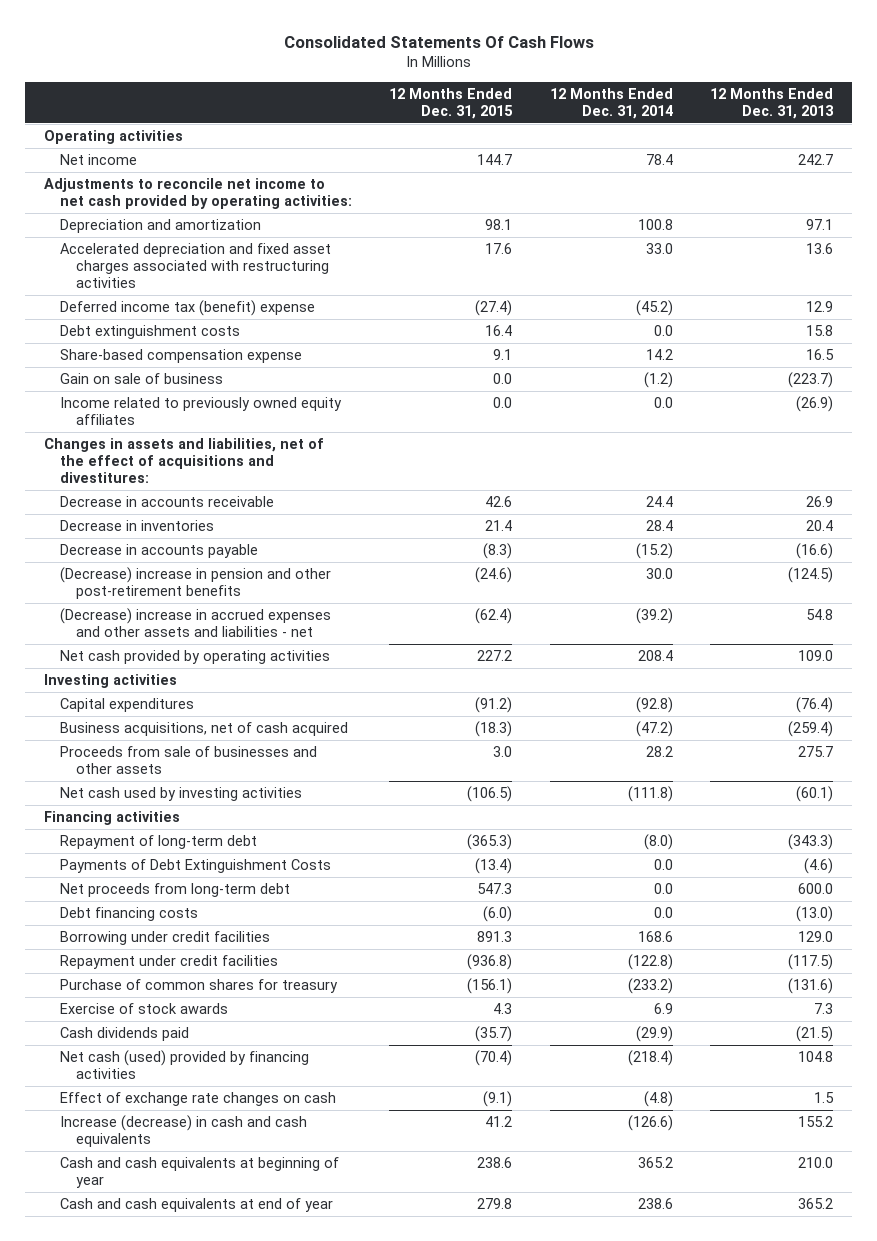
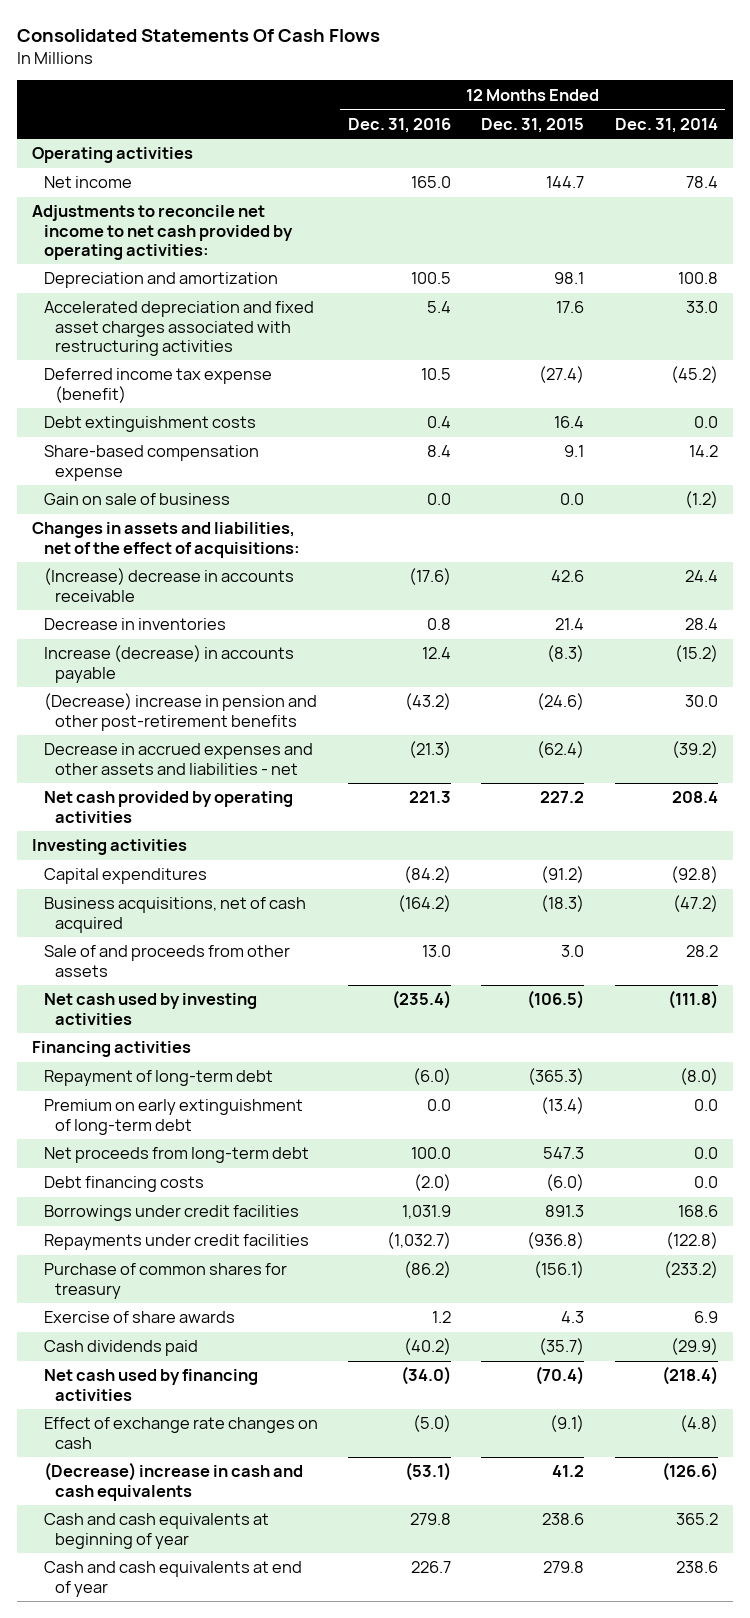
- | 12 Months Ended Dec. 31, 2015 | 12 Months Ended Dec. 31, 2014 | 12 Months Ended Dec. 31, 2013
+ | 12 Months Ended Dec. 31, 2016 | 12 Months Ended Dec. 31, 2015 | 12 Months Ended Dec. 31, 2014
- Deferred income tax (benefit) expense | (27.4) | (45.2) | 12.9
+ Deferred income tax expense (benefit) | 10.5 | (27.4) | (45.2)
- Income related to previously owned equity affiliates | 0.0 | 0.0 | (26.9)
- Changes in assets and liabilities, net of the effect of acquisitions and divestitures:
- Decrease in accounts receivable | 42.6 | 24.4 | 26.9
+ Changes in assets and liabilities, net of the effect of acquisitions:
+ (Increase) decrease in accounts receivable | (17.6) | 42.6 | 24.4
- Decrease in accounts payable | (8.3) | (15.2) | (16.6)
+ Increase (decrease) in accounts payable | 12.4 | (8.3) | (15.2)
- (Decrease) increase in accrued expenses and other assets and liabilities - net | (62.4) | (39.2) | 54.8
+ Decrease in accrued expenses and other assets and liabilities - net | (21.3) | (62.4) | (39.2)
- Proceeds from sale of businesses and other assets | 3.0 | 28.2 | 275.7
+ Sale of and proceeds from other assets | 13.0 | 3.0 | 28.2
- Payments of Debt Extinguishment Costs | (13.4) | 0.0 | (4.6)
+ Premium on early extinguishment of long-term debt | 0.0 | (13.4) | 0.0
- Borrowing under credit facilities | 891.3 | 168.6 | 129.0
- Repayment under credit facilities | (936.8) | (122.8) | (117.5)
+ Borrowings under credit facilities | 1,031.9 | 891.3 | 168.6
+ Repayments under credit facilities | (1,032.7) | (936.8) | (122.8)
- Exercise of stock awards | 4.3 | 6.9 | 7.3
+ Exercise of share awards | 1.2 | 4.3 | 6.9
- Net cash (used) provided by financing activities | (70.4) | (218.4) | 104.8
+ Net cash used by financing activities | (34.0) | (70.4) | (218.4)
- Increase (decrease) in cash and cash equivalents | 41.2 | (126.6) | 155.2
+ (Decrease) increase in cash and cash equivalents | (53.1) | 41.2 | (126.6)

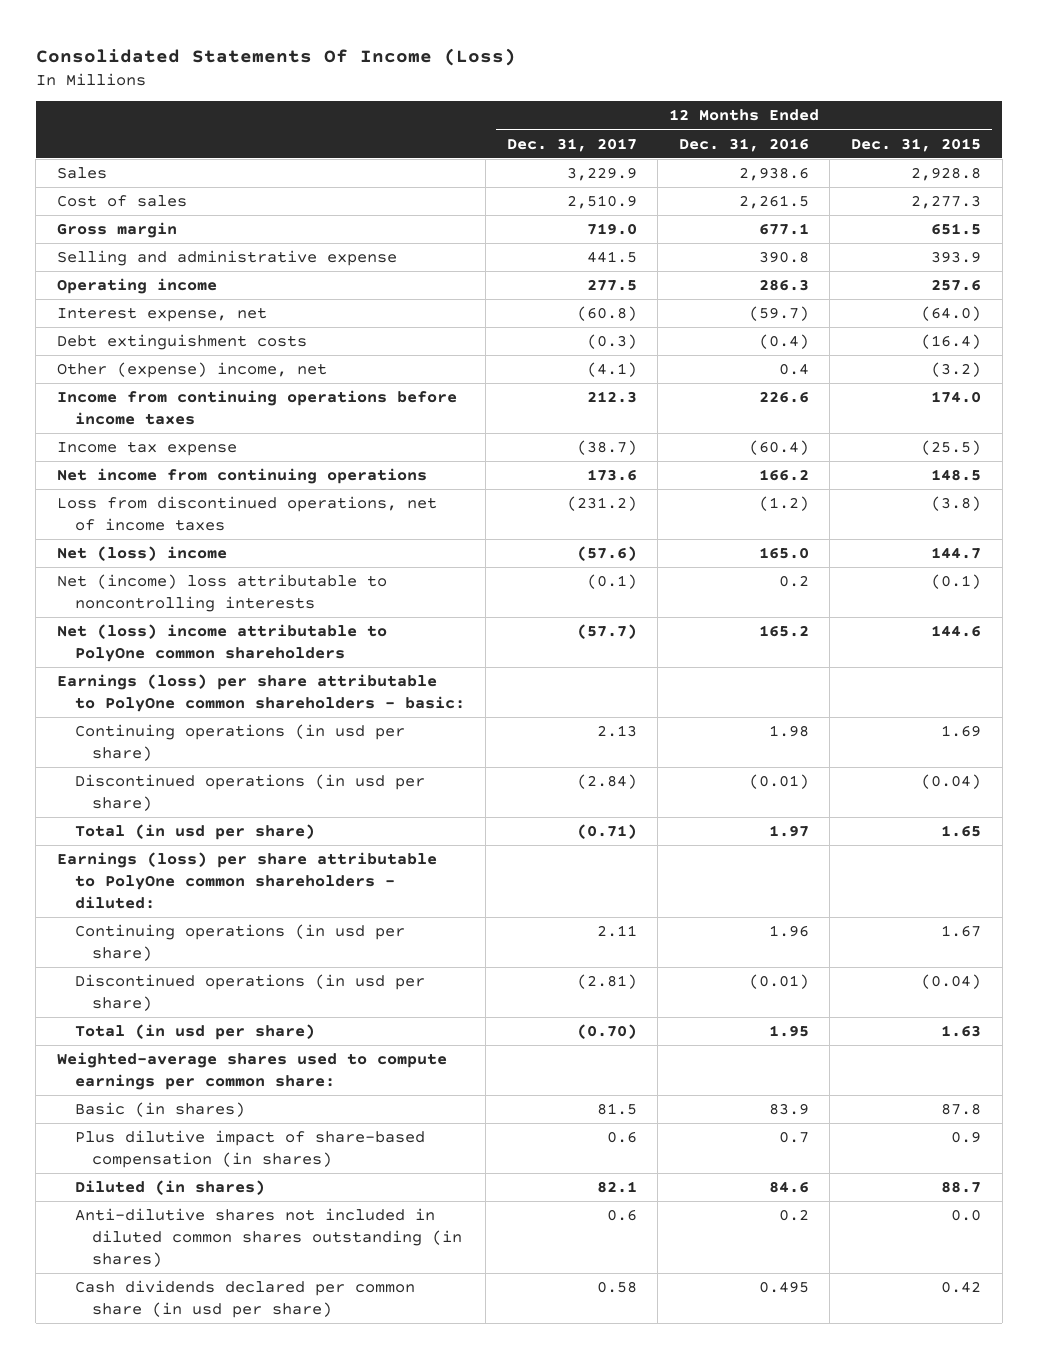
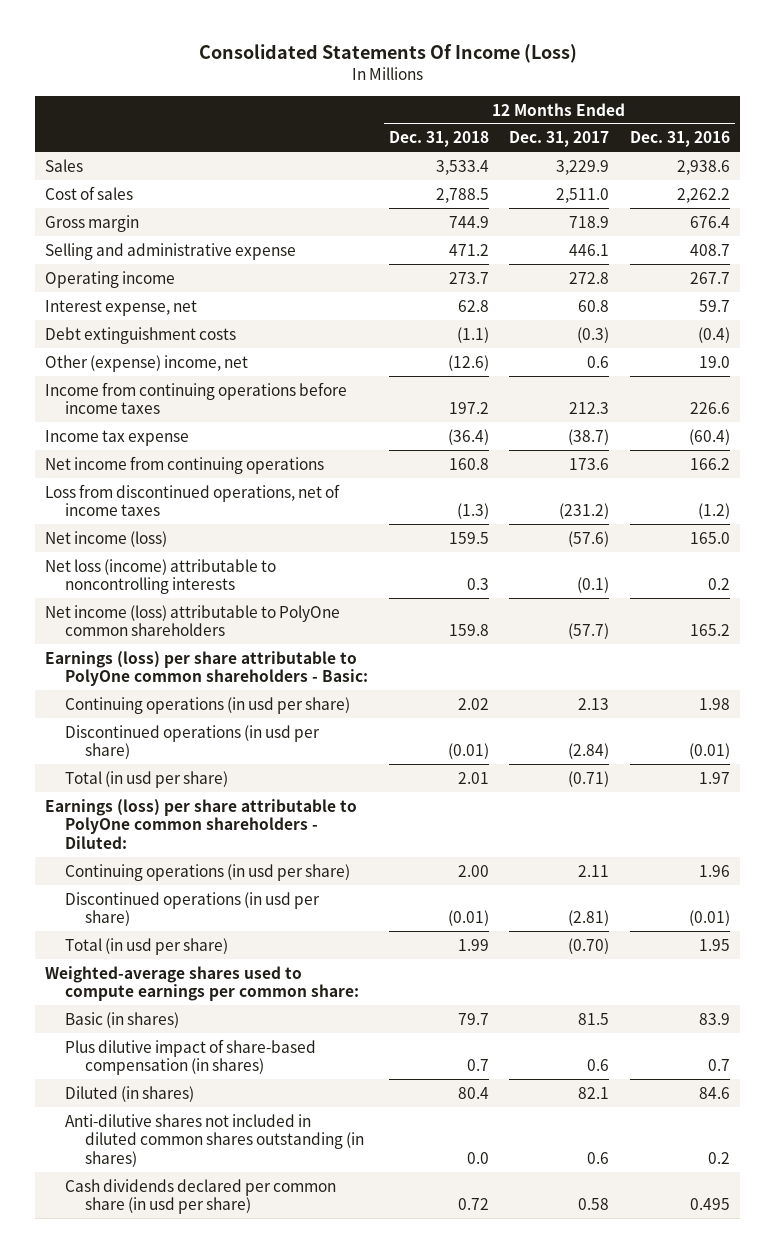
- | 12 Months Ended Dec. 31, 2017 | 12 Months Ended Dec. 31, 2016 | 12 Months Ended Dec. 31, 2015
+ | 12 Months Ended Dec. 31, 2018 | 12 Months Ended Dec. 31, 2017 | 12 Months Ended Dec. 31, 2016
- Cost of sales | 2,510.9 | 2,261.5 | 2,277.3
- Gross margin | 719.0 | 677.1 | 651.5
- Selling and administrative expense | 441.5 | 390.8 | 393.9
- Operating income | 277.5 | 286.3 | 257.6
- Interest expense, net | (60.8) | (59.7) | (64.0)
+ Cost of sales | 2,788.5 | 2,511.0 | 2,262.2
+ Gross margin | 744.9 | 718.9 | 676.4
+ Selling and administrative expense | 471.2 | 446.1 | 408.7
+ Operating income | 273.7 | 272.8 | 267.7
+ Interest expense, net | 62.8 | 60.8 | 59.7
- Other (expense) income, net | (4.1) | 0.4 | (3.2)
+ Other (expense) income, net | (12.6) | 0.6 | 19.0
- Net (loss) income | (57.6) | 165.0 | 144.7
- Net (income) loss attributable to noncontrolling interests | (0.1) | 0.2 | (0.1)
- Net (loss) income attributable to PolyOne common shareholders | (57.7) | 165.2 | 144.6
- Earnings (loss) per share attributable to PolyOne common shareholders - basic:
+ Net income (loss) | 159.5 | (57.6) | 165.0
+ Net loss (income) attributable to noncontrolling interests | 0.3 | (0.1) | 0.2
+ Net income (loss) attributable to PolyOne common shareholders | 159.8 | (57.7) | 165.2
+ Earnings (loss) per share attributable to PolyOne common shareholders - Basic:
- Earnings (loss) per share attributable to PolyOne common shareholders - diluted:
+ Earnings (loss) per share attributable to PolyOne common shareholders - Diluted:

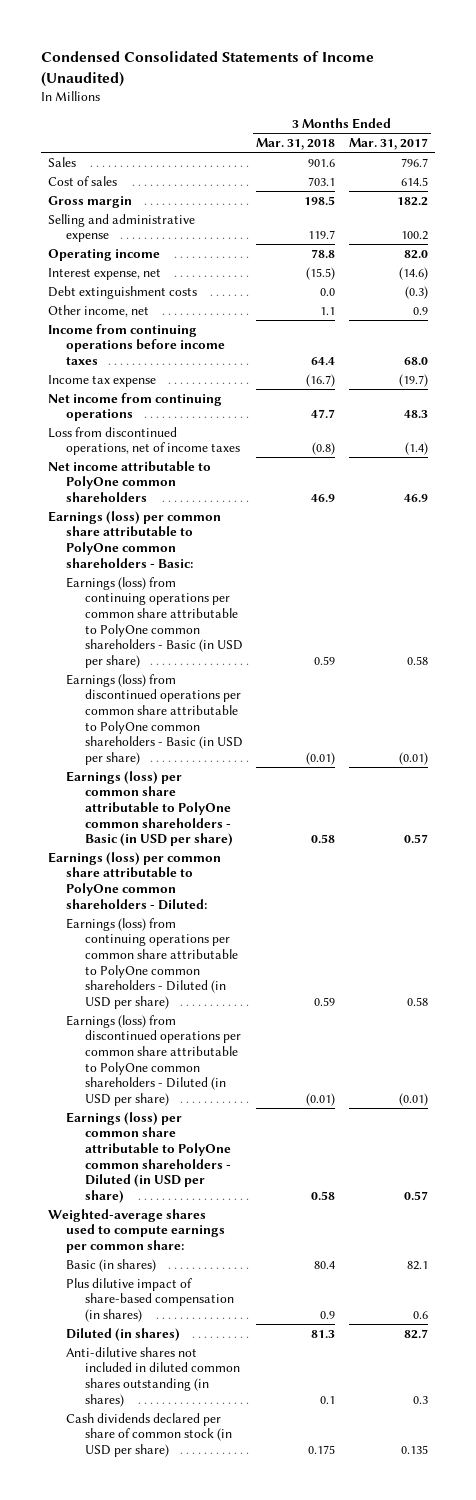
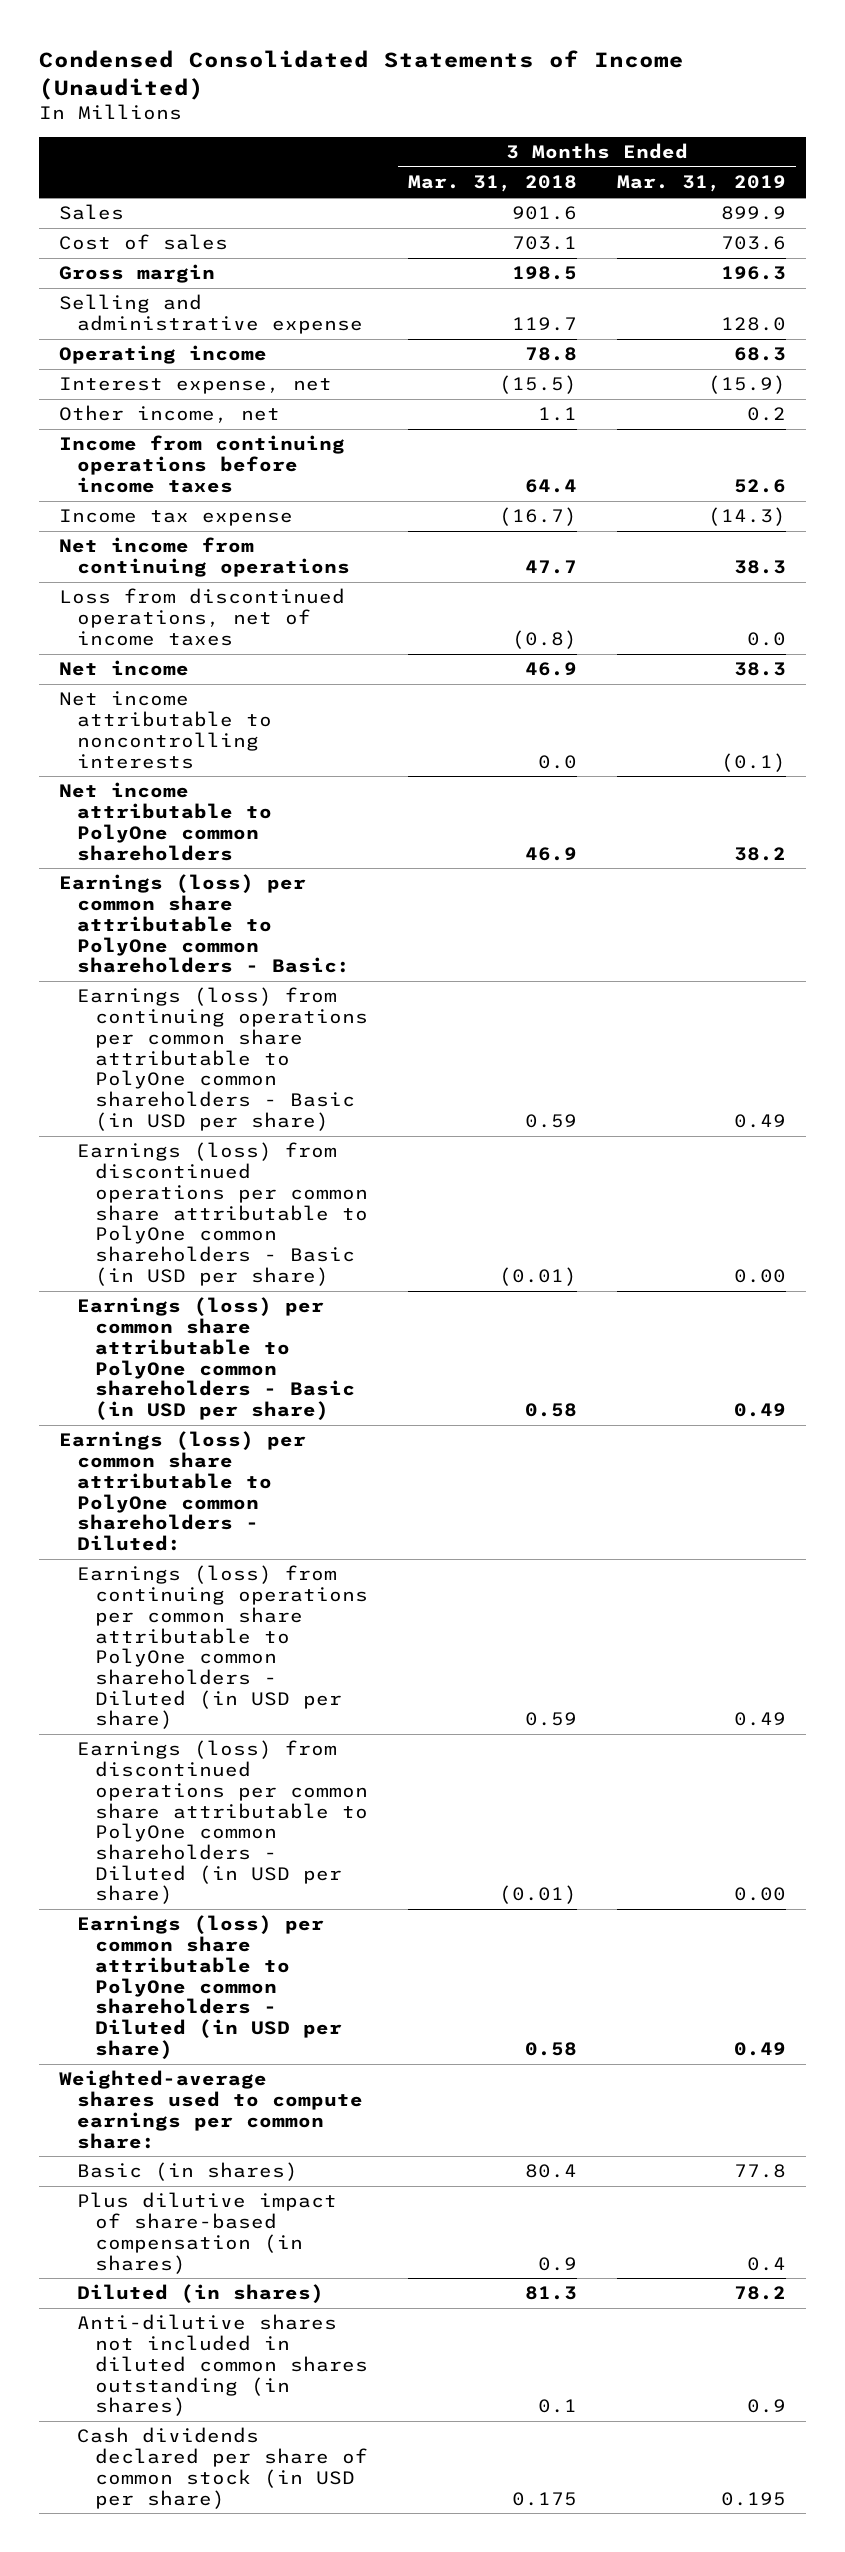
- | 3 Months Ended Mar. 31, 2018 | 3 Months Ended Mar. 31, 2017
+ | 3 Months Ended Mar. 31, 2018 | 3 Months Ended Mar. 31, 2019
- Debt extinguishment costs | 0.0 | (0.3)
+ Net income | 46.9 | 38.3
+ Net income attributable to noncontrolling interests | 0.0 | (0.1)

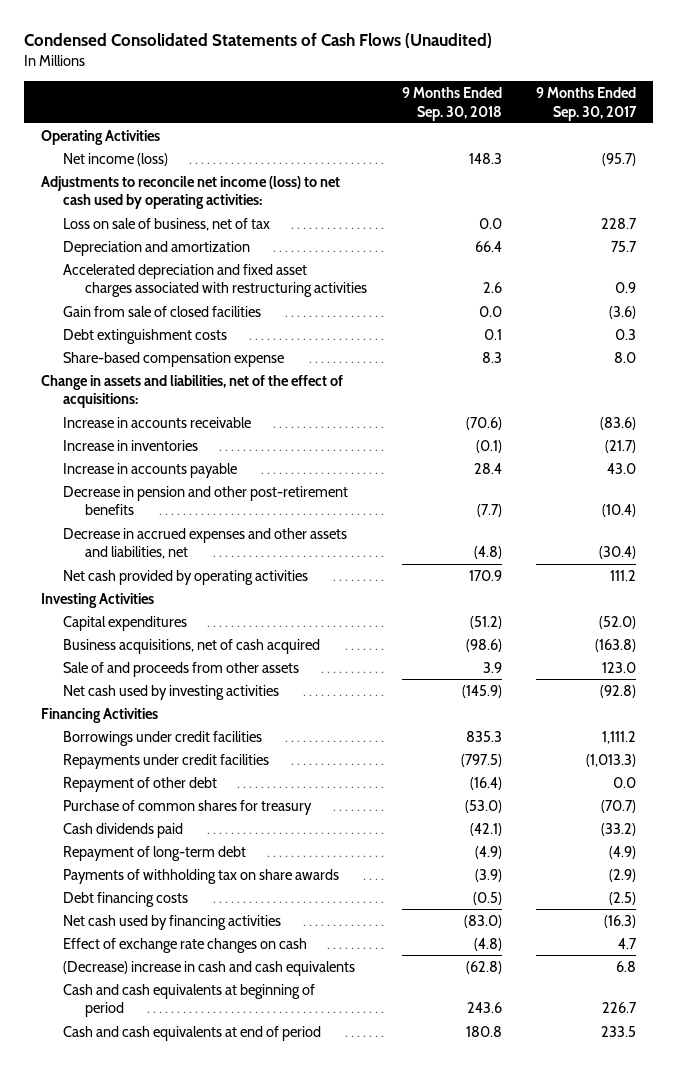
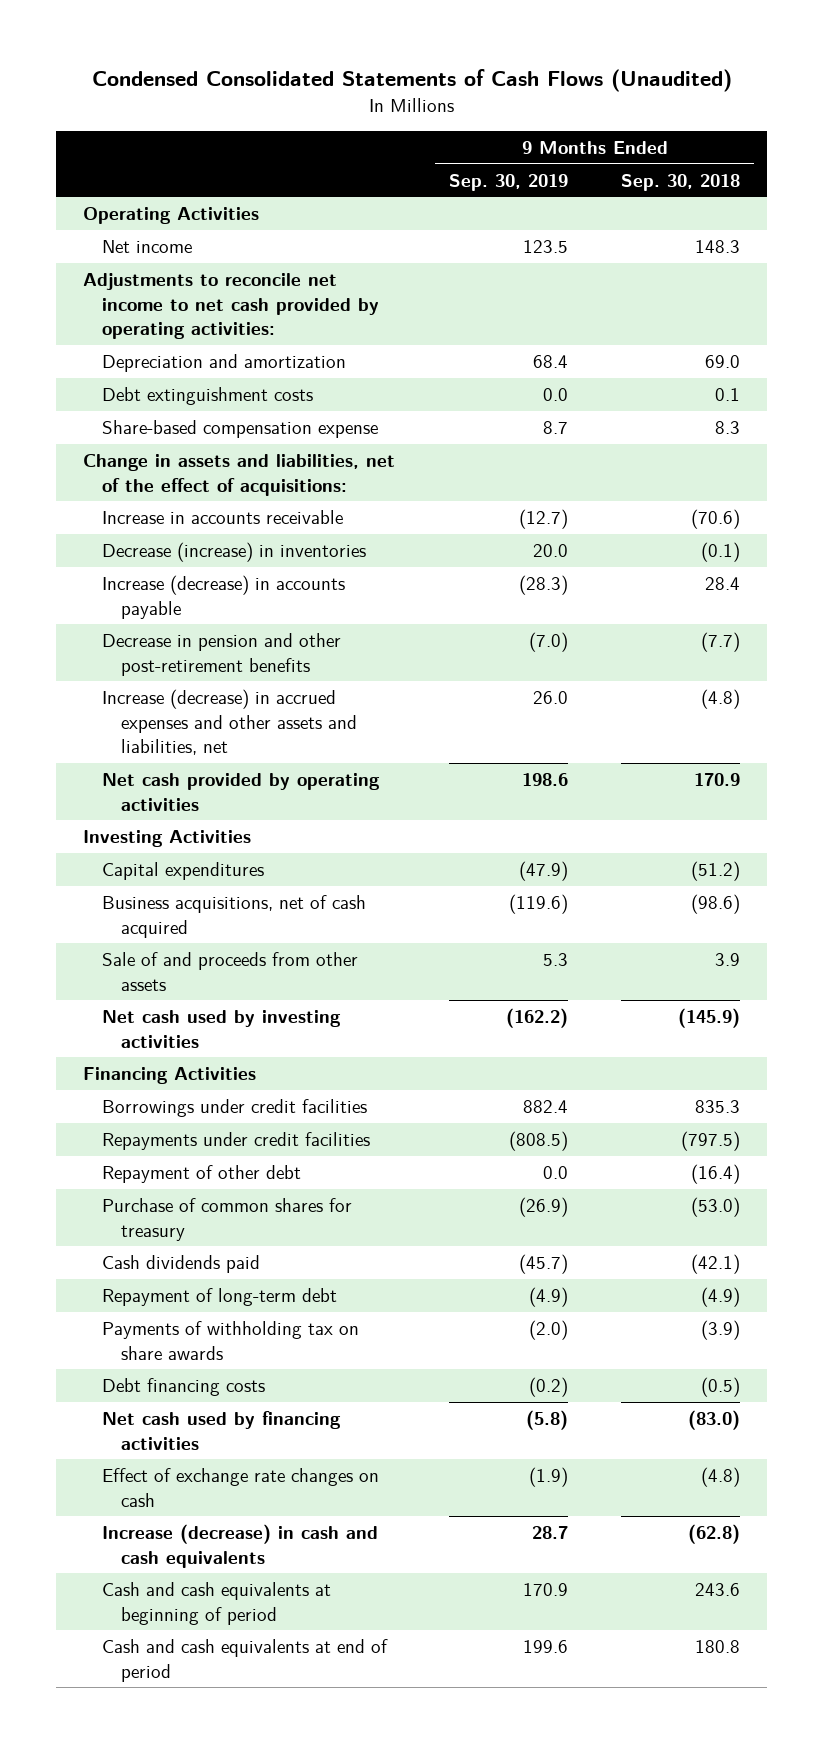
- | 9 Months Ended Sep. 30, 2018 | 9 Months Ended Sep. 30, 2017
+ | 9 Months Ended Sep. 30, 2019 | 9 Months Ended Sep. 30, 2018
- Net income (loss) | 148.3 | (95.7)
- Adjustments to reconcile net income (loss) to net cash used by operating activities:
- Loss on sale of business, net of tax | 0.0 | 228.7
- Depreciation and amortization | 66.4 | 75.7
- Accelerated depreciation and fixed asset charges associated with restructuring activities | 2.6 | 0.9
- Gain from sale of closed facilities | 0.0 | (3.6)
+ Net income | 123.5 | 148.3
+ Adjustments to reconcile net income to net cash provided by operating activities:
+ Depreciation and amortization | 68.4 | 69.0
- Increase in inventories | (0.1) | (21.7)
- Increase in accounts payable | 28.4 | 43.0
+ Decrease (increase) in inventories | 20.0 | (0.1)
+ Increase (decrease) in accounts payable | (28.3) | 28.4
- Decrease in accrued expenses and other assets and liabilities, net | (4.8) | (30.4)
+ Increase (decrease) in accrued expenses and other assets and liabilities, net | 26.0 | (4.8)
- (Decrease) increase in cash and cash equivalents | (62.8) | 6.8
+ Increase (decrease) in cash and cash equivalents | 28.7 | (62.8)

